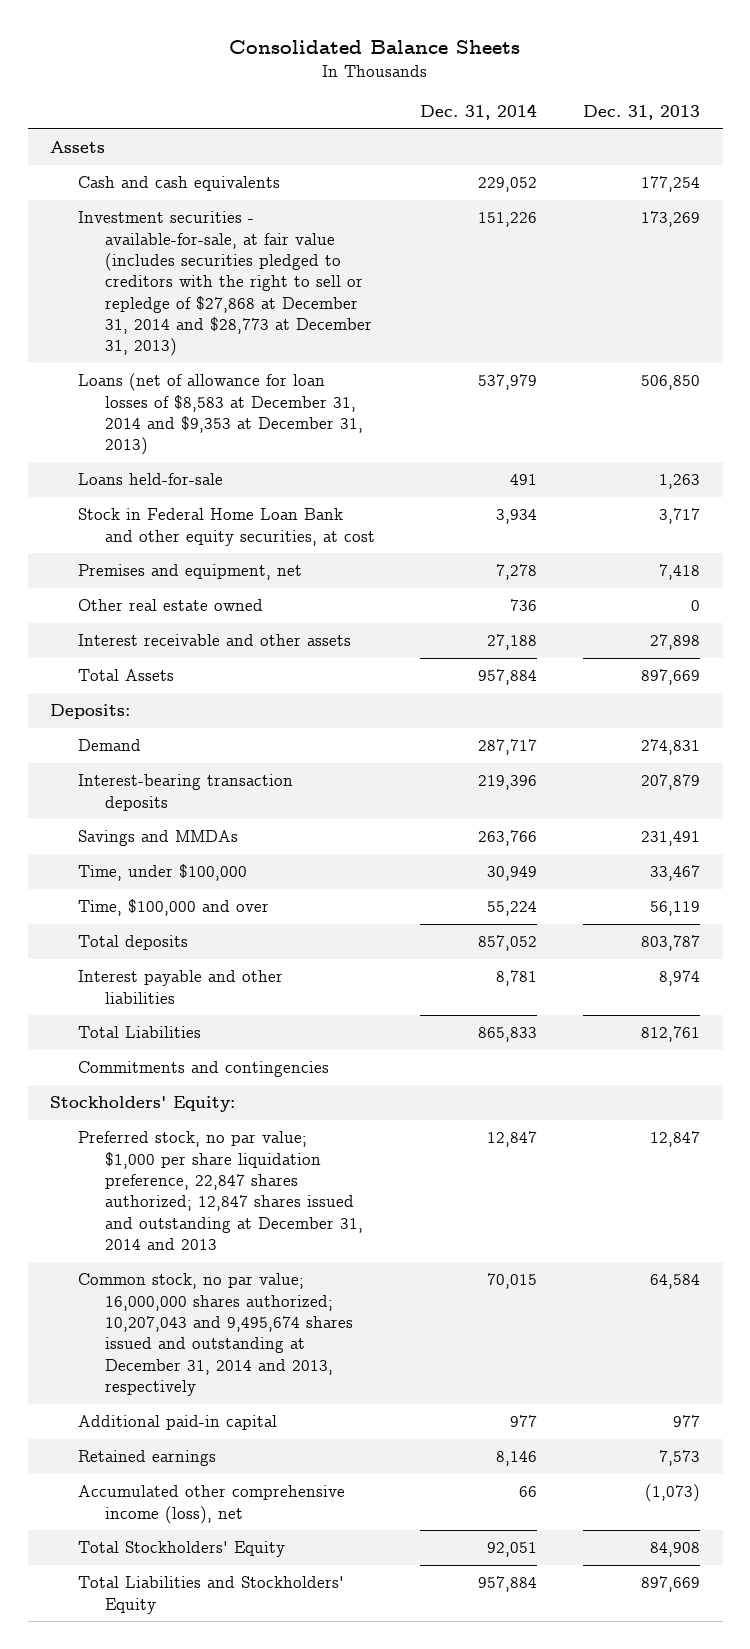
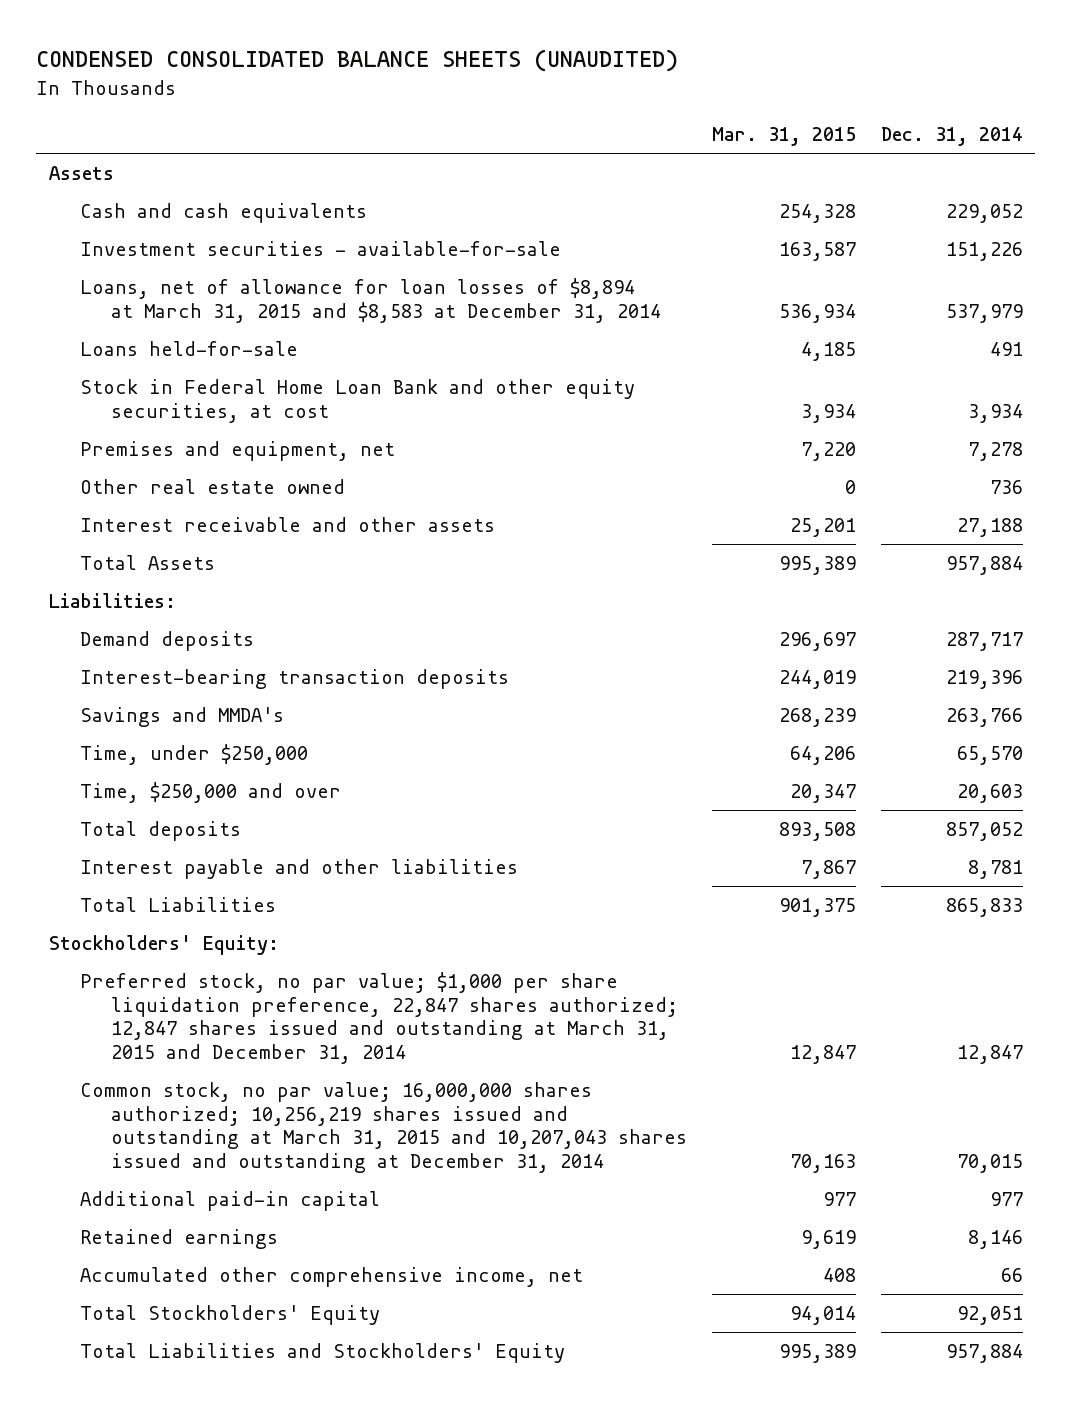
- Consolidated Balance Sheets
+ CONDENSED CONSOLIDATED BALANCE SHEETS (UNAUDITED)
- | Dec. 31, 2014 | Dec. 31, 2013
+ | Mar. 31, 2015 | Dec. 31, 2014
- Investment securities - available-for-sale, at fair value (includes securities pledged to creditors with the right to sell or repledge of $27,868 at December 31, 2014 and $28,773 at December 31, 2013) | 151,226 | 173,269
- Loans (net of allowance for loan losses of $8,583 at December 31, 2014 and $9,353 at December 31, 2013) | 537,979 | 506,850
+ Investment securities - available-for-sale | 163,587 | 151,226
+ Loans, net of allowance for loan losses of $8,894 at March 31, 2015 and $8,583 at December 31, 2014 | 536,934 | 537,979
- Deposits:
- Demand | 287,717 | 274,831
+ Liabilities:
+ Demand deposits | 296,697 | 287,717
- Savings and MMDAs | 263,766 | 231,491
- Time, under $100,000 | 30,949 | 33,467
- Time, $100,000 and over | 55,224 | 56,119
+ Savings and MMDA's | 268,239 | 263,766
+ Time, under $250,000 | 64,206 | 65,570
+ Time, $250,000 and over | 20,347 | 20,603
- Commitments and contingencies
- Preferred stock, no par value; $1,000 per share liquidation preference, 22,847 shares authorized; 12,847 shares issued and outstanding at December 31, 2014 and 2013 | 12,847 | 12,847
- Common stock, no par value; 16,000,000 shares authorized; 10,207,043 and 9,495,674 shares issued and outstanding at December 31, 2014 and 2013, respectively | 70,015 | 64,584
+ Preferred stock, no par value; $1,000 per share liquidation preference, 22,847 shares authorized; 12,847 shares issued and outstanding at March 31, 2015 and December 31, 2014 | 12,847 | 12,847
+ Common stock, no par value; 16,000,000 shares authorized; 10,256,219 shares issued and outstanding at March 31, 2015 and 10,207,043 shares issued and outstanding at December 31, 2014 | 70,163 | 70,015
- Accumulated other comprehensive income (loss), net | 66 | (1,073)
+ Accumulated other comprehensive income, net | 408 | 66

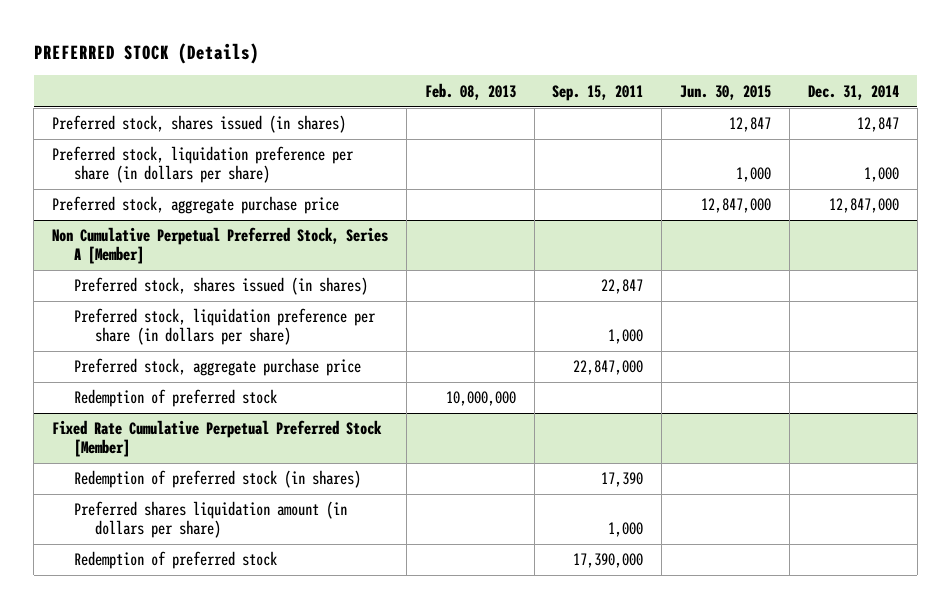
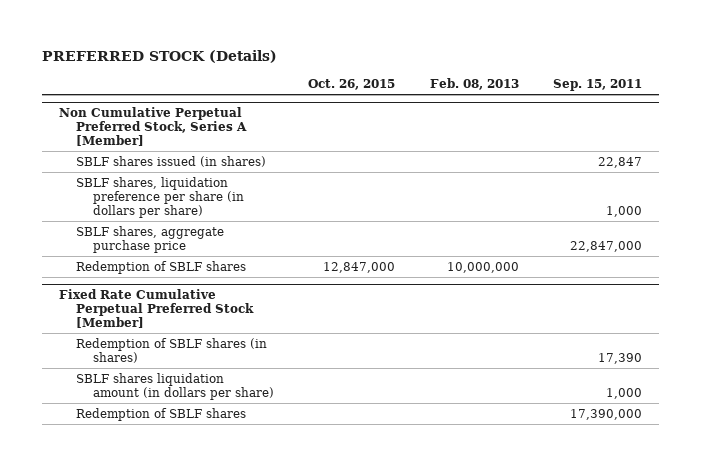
- | Feb. 08, 2013 | Sep. 15, 2011 | Jun. 30, 2015 | Dec. 31, 2014
+ | Oct. 26, 2015 | Feb. 08, 2013 | Sep. 15, 2011
- Preferred stock, shares issued (in shares) | | | 12,847 | 12,847
- Preferred stock, liquidation preference per share (in dollars per share) | | | 1,000 | 1,000
- Preferred stock, aggregate purchase price | | | 12,847,000 | 12,847,000
@ Non Cumulative Perpetual Preferred Stock, Series A [Member]
- Preferred stock, shares issued (in shares) | | 22,847 | |
- Preferred stock, liquidation preference per share (in dollars per share) | | 1,000 | |
- Preferred stock, aggregate purchase price | | 22,847,000 | |
- Redemption of preferred stock | 10,000,000 | | |
+ SBLF shares issued (in shares) | | | 22,847
+ SBLF shares, liquidation preference per share (in dollars per share) | | | 1,000
+ SBLF shares, aggregate purchase price | | | 22,847,000
+ Redemption of SBLF shares | 12,847,000 | 10,000,000 |
@ Fixed Rate Cumulative Perpetual Preferred Stock [Member]
- Redemption of preferred stock (in shares) | | 17,390 | |
- Preferred shares liquidation amount (in dollars per share) | | 1,000 | |
- Redemption of preferred stock | | 17,390,000 | |
+ Redemption of SBLF shares (in shares) | | | 17,390
+ SBLF shares liquidation amount (in dollars per share) | | | 1,000
+ Redemption of SBLF shares | | | 17,390,000

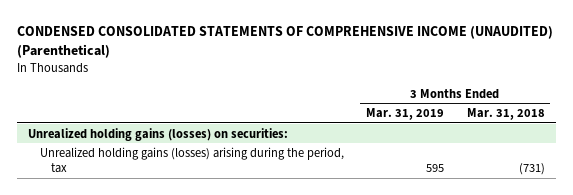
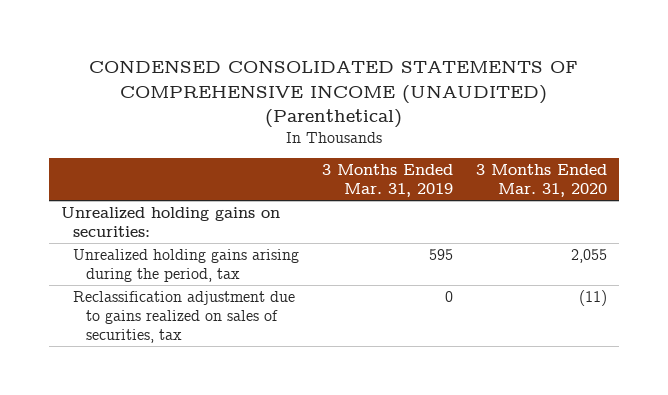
- | 3 Months Ended Mar. 31, 2019 | 3 Months Ended Mar. 31, 2018
+ | 3 Months Ended Mar. 31, 2019 | 3 Months Ended Mar. 31, 2020
- Unrealized holding gains (losses) on securities:
- Unrealized holding gains (losses) arising during the period, tax | 595 | (731)
+ Unrealized holding gains on securities:
+ Unrealized holding gains arising during the period, tax | 595 | 2,055
+ Reclassification adjustment due to gains realized on sales of securities, tax | 0 | (11)

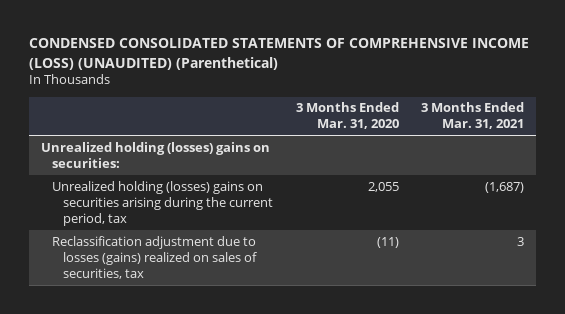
- CONDENSED CONSOLIDATED STATEMENTS OF COMPREHENSIVE INCOME (UNAUDITED) (Parenthetical)
+ CONDENSED CONSOLIDATED STATEMENTS OF COMPREHENSIVE INCOME (LOSS) (UNAUDITED) (Parenthetical)
- | 3 Months Ended Mar. 31, 2019 | 3 Months Ended Mar. 31, 2020
+ | 3 Months Ended Mar. 31, 2020 | 3 Months Ended Mar. 31, 2021
- Unrealized holding gains on securities:
- Unrealized holding gains arising during the period, tax | 595 | 2,055
- Reclassification adjustment due to gains realized on sales of securities, tax | 0 | (11)
+ Unrealized holding (losses) gains on securities:
+ Unrealized holding (losses) gains on securities arising during the current period, tax | 2,055 | (1,687)
+ Reclassification adjustment due to losses (gains) realized on sales of securities, tax | (11) | 3

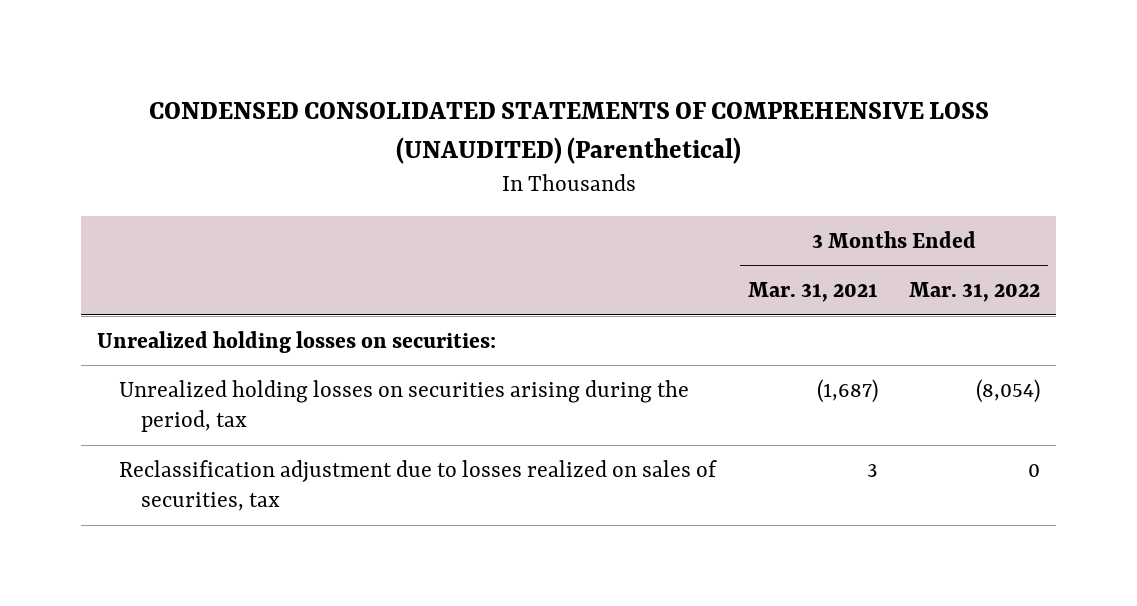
- CONDENSED CONSOLIDATED STATEMENTS OF COMPREHENSIVE INCOME (LOSS) (UNAUDITED) (Parenthetical)
+ CONDENSED CONSOLIDATED STATEMENTS OF COMPREHENSIVE LOSS (UNAUDITED) (Parenthetical)
- | 3 Months Ended Mar. 31, 2020 | 3 Months Ended Mar. 31, 2021
+ | 3 Months Ended Mar. 31, 2021 | 3 Months Ended Mar. 31, 2022
- Unrealized holding (losses) gains on securities:
- Unrealized holding (losses) gains on securities arising during the current period, tax | 2,055 | (1,687)
- Reclassification adjustment due to losses (gains) realized on sales of securities, tax | (11) | 3
+ Unrealized holding losses on securities:
+ Unrealized holding losses on securities arising during the period, tax | (1,687) | (8,054)
+ Reclassification adjustment due to losses realized on sales of securities, tax | 3 | 0

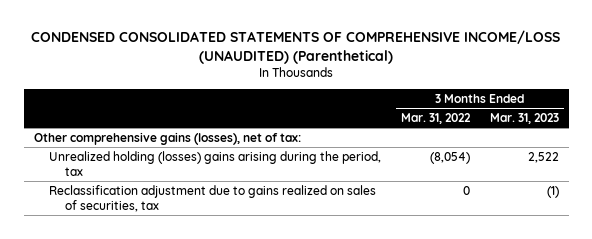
- CONDENSED CONSOLIDATED STATEMENTS OF COMPREHENSIVE LOSS (UNAUDITED) (Parenthetical)
+ CONDENSED CONSOLIDATED STATEMENTS OF COMPREHENSIVE INCOME/LOSS (UNAUDITED) (Parenthetical)
- | 3 Months Ended Mar. 31, 2021 | 3 Months Ended Mar. 31, 2022
+ | 3 Months Ended Mar. 31, 2022 | 3 Months Ended Mar. 31, 2023
- Unrealized holding losses on securities:
- Unrealized holding losses on securities arising during the period, tax | (1,687) | (8,054)
- Reclassification adjustment due to losses realized on sales of securities, tax | 3 | 0
+ Other comprehensive gains (losses), net of tax:
+ Unrealized holding (losses) gains arising during the period, tax | (8,054) | 2,522
+ Reclassification adjustment due to gains realized on sales of securities, tax | 0 | (1)

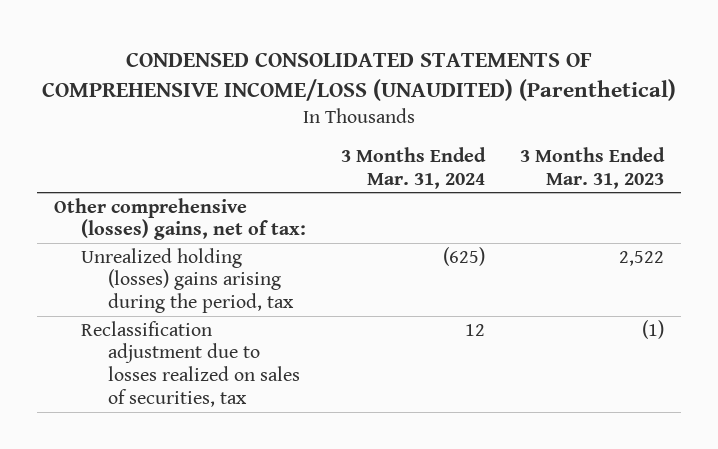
- | 3 Months Ended Mar. 31, 2022 | 3 Months Ended Mar. 31, 2023
+ | 3 Months Ended Mar. 31, 2024 | 3 Months Ended Mar. 31, 2023
- Other comprehensive gains (losses), net of tax:
+ Other comprehensive (losses) gains, net of tax:
- Reclassification adjustment due to gains realized on sales of securities, tax | 0 | (1)
+ Reclassification adjustment due to losses realized on sales of securities, tax | 12 | (1)

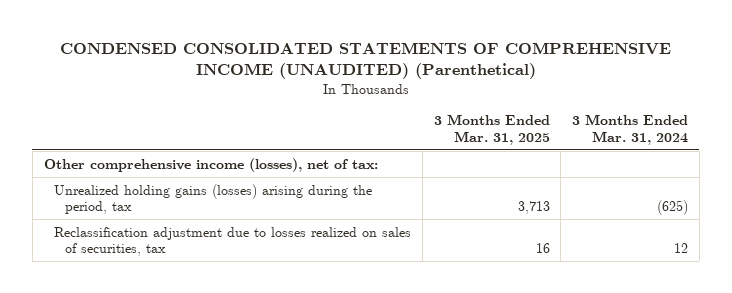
- CONDENSED CONSOLIDATED STATEMENTS OF COMPREHENSIVE INCOME/LOSS (UNAUDITED) (Parenthetical)
+ CONDENSED CONSOLIDATED STATEMENTS OF COMPREHENSIVE INCOME (UNAUDITED) (Parenthetical)
- | 3 Months Ended Mar. 31, 2024 | 3 Months Ended Mar. 31, 2023
+ | 3 Months Ended Mar. 31, 2025 | 3 Months Ended Mar. 31, 2024
- Other comprehensive (losses) gains, net of tax:
- Unrealized holding (losses) gains arising during the period, tax | (625) | 2,522
+ Other comprehensive income (losses), net of tax:
+ Unrealized holding gains (losses) arising during the period, tax | 3,713 | (625)

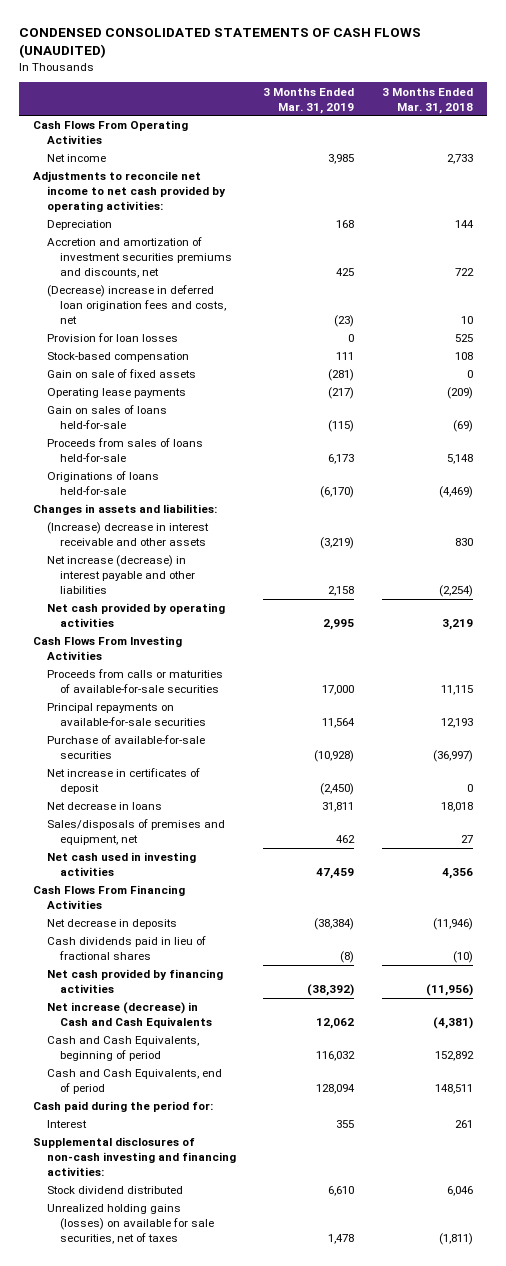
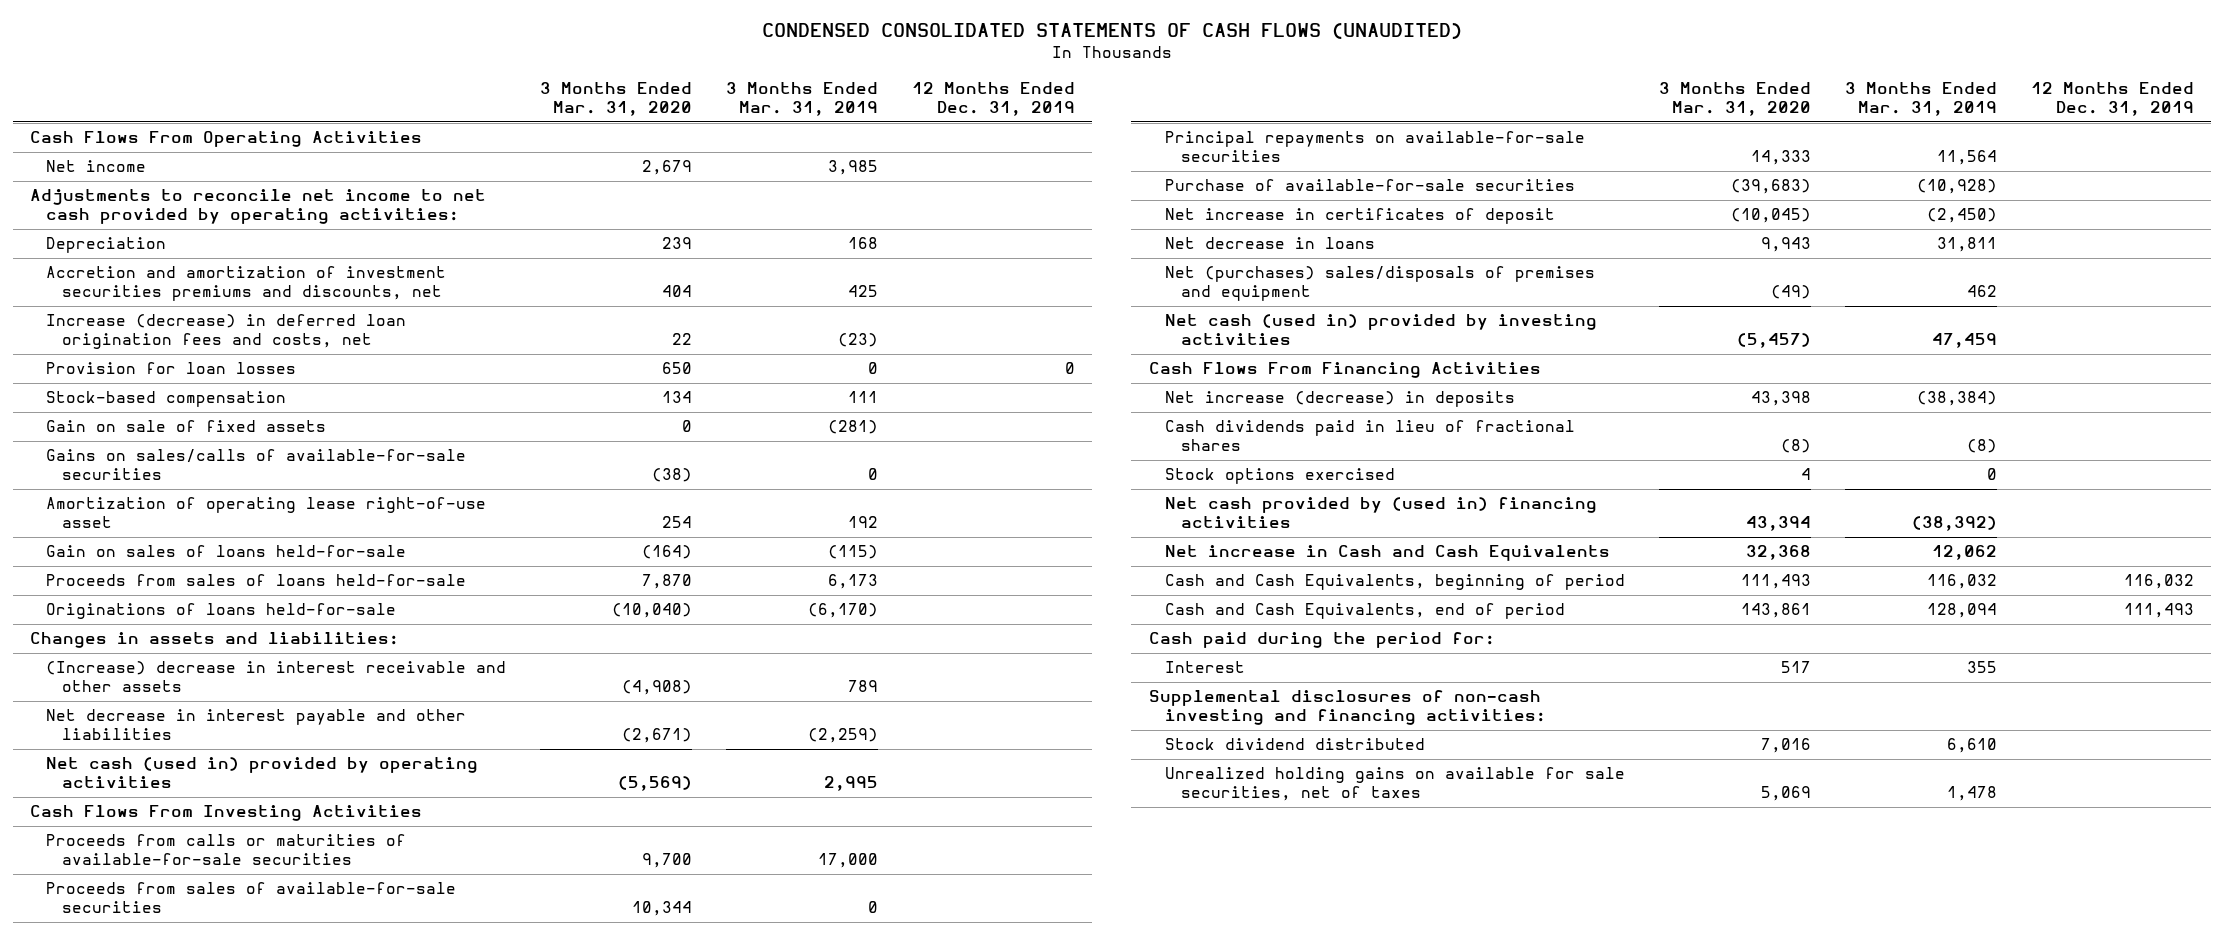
- | 3 Months Ended Mar. 31, 2019 | 3 Months Ended Mar. 31, 2018
+ | 3 Months Ended Mar. 31, 2020 | 3 Months Ended Mar. 31, 2019 | 12 Months Ended Dec. 31, 2019
- (Decrease) increase in deferred loan origination fees and costs, net | (23) | 10
+ Increase (decrease) in deferred loan origination fees and costs, net | 22 | (23) |
- Operating lease payments | (217) | (209)
+ Gains on sales/calls of available-for-sale securities | (38) | 0 |
+ Amortization of operating lease right-of-use asset | 254 | 192 |
- (Increase) decrease in interest receivable and other assets | (3,219) | 830
- Net increase (decrease) in interest payable and other liabilities | 2,158 | (2,254)
- Net cash provided by operating activities | 2,995 | 3,219
+ (Increase) decrease in interest receivable and other assets | (4,908) | 789 |
+ Net decrease in interest payable and other liabilities | (2,671) | (2,259) |
+ Net cash (used in) provided by operating activities | (5,569) | 2,995 |
+ Proceeds from sales of available-for-sale securities | 10,344 | 0 |
- Sales/disposals of premises and equipment, net | 462 | 27
- Net cash used in investing activities | 47,459 | 4,356
+ Net (purchases) sales/disposals of premises and equipment | (49) | 462 |
+ Net cash (used in) provided by investing activities | (5,457) | 47,459 |
- Net decrease in deposits | (38,384) | (11,946)
+ Net increase (decrease) in deposits | 43,398 | (38,384) |
- Net cash provided by financing activities | (38,392) | (11,956)
- Net increase (decrease) in Cash and Cash Equivalents | 12,062 | (4,381)
+ Stock options exercised | 4 | 0 |
+ Net cash provided by (used in) financing activities | 43,394 | (38,392) |
+ Net increase in Cash and Cash Equivalents | 32,368 | 12,062 |
- Unrealized holding gains (losses) on available for sale securities, net of taxes | 1,478 | (1,811)
+ Unrealized holding gains on available for sale securities, net of taxes | 5,069 | 1,478 |

